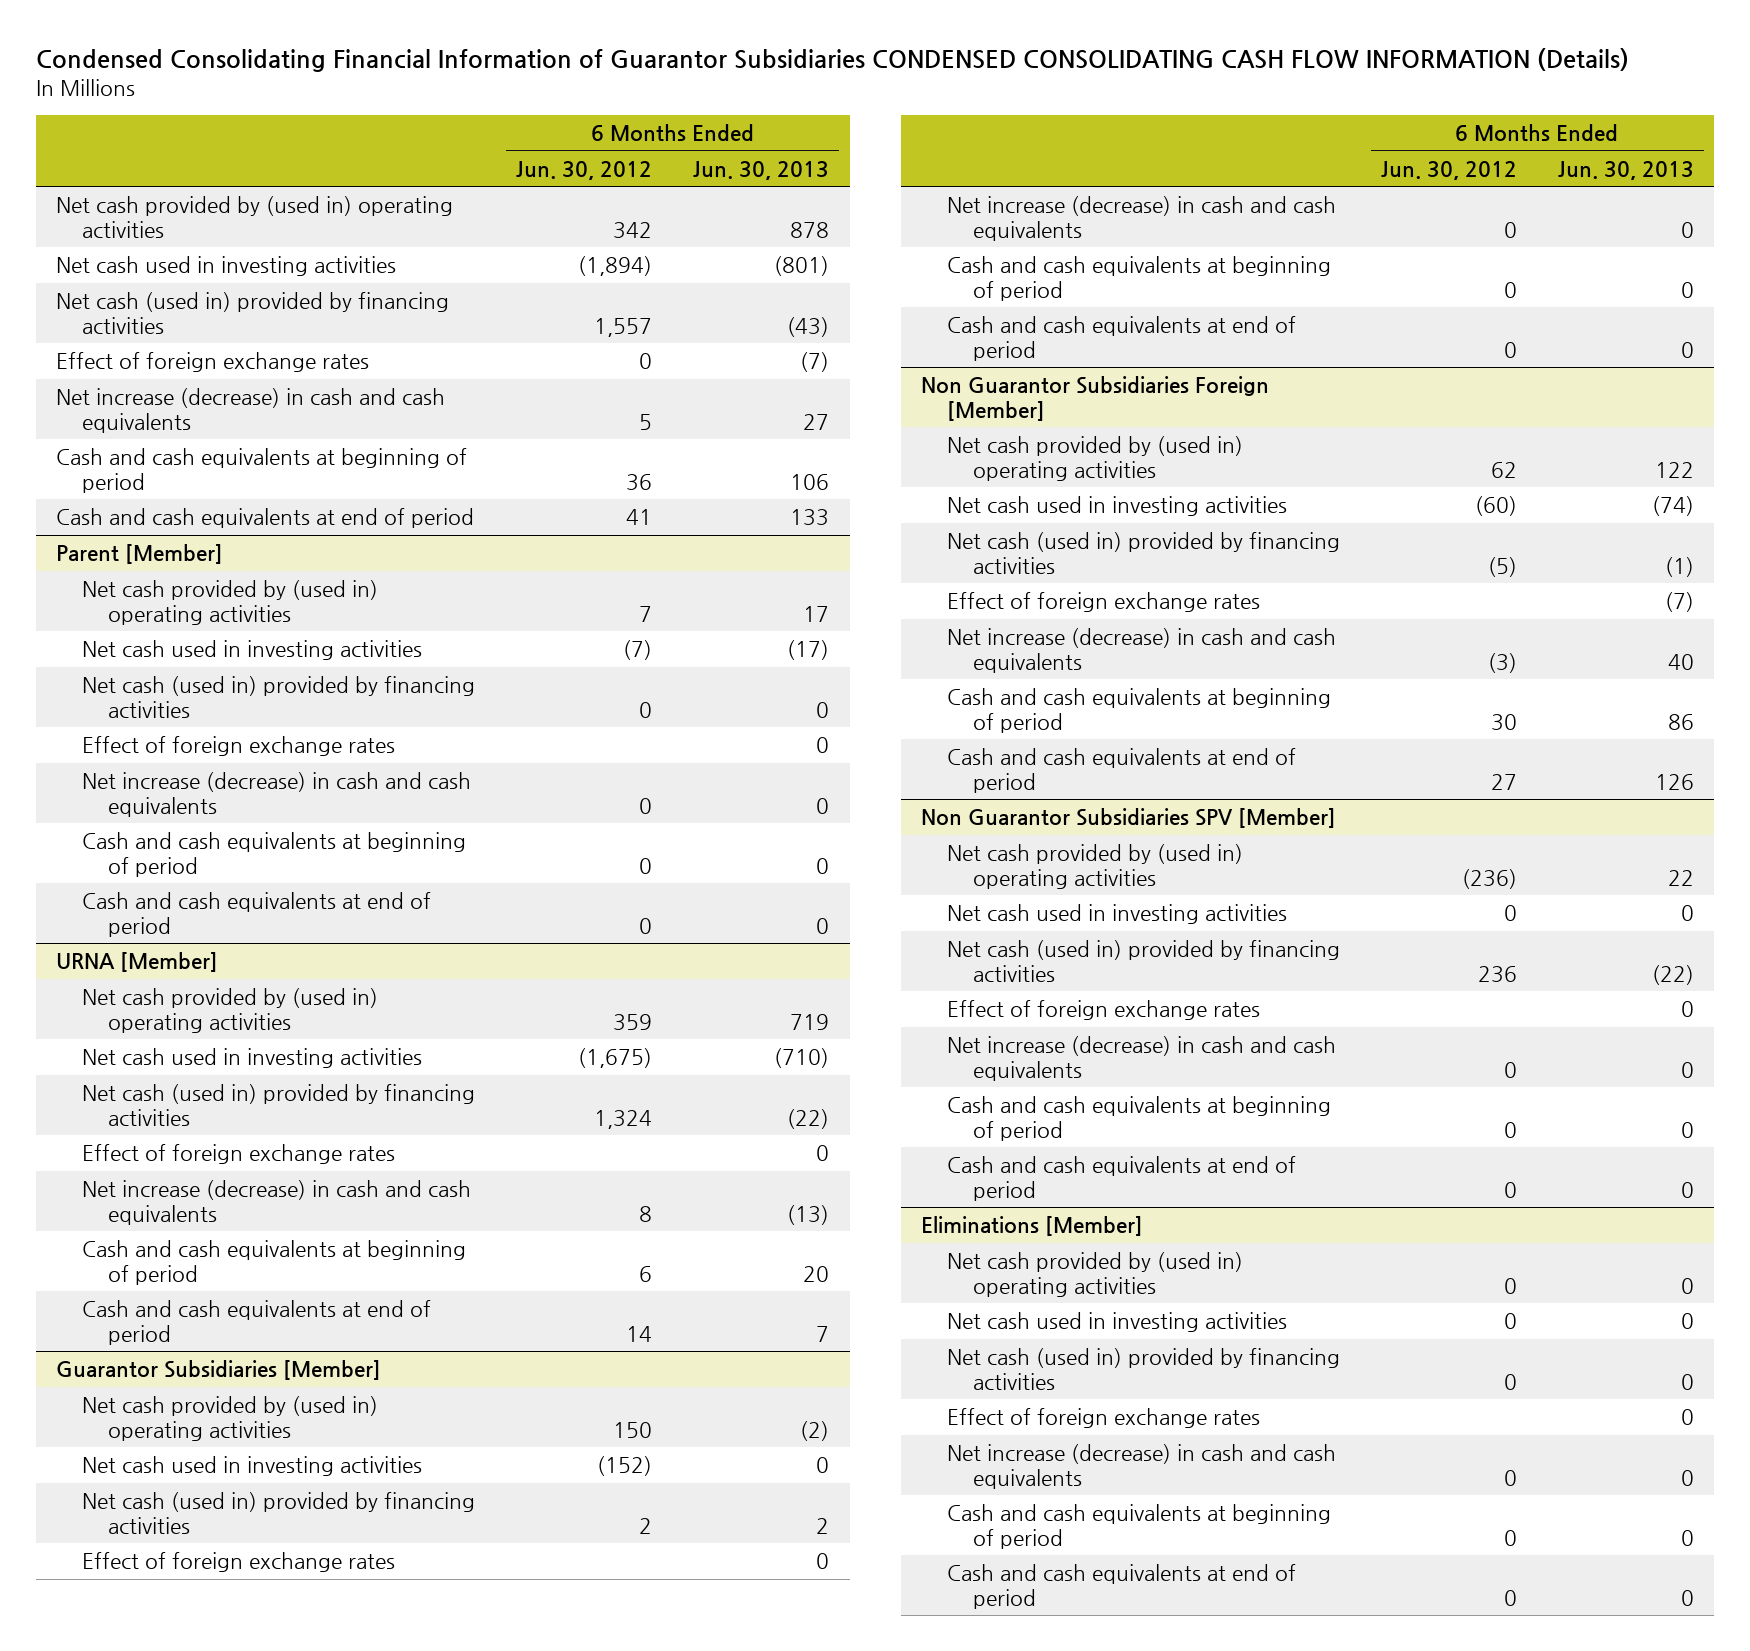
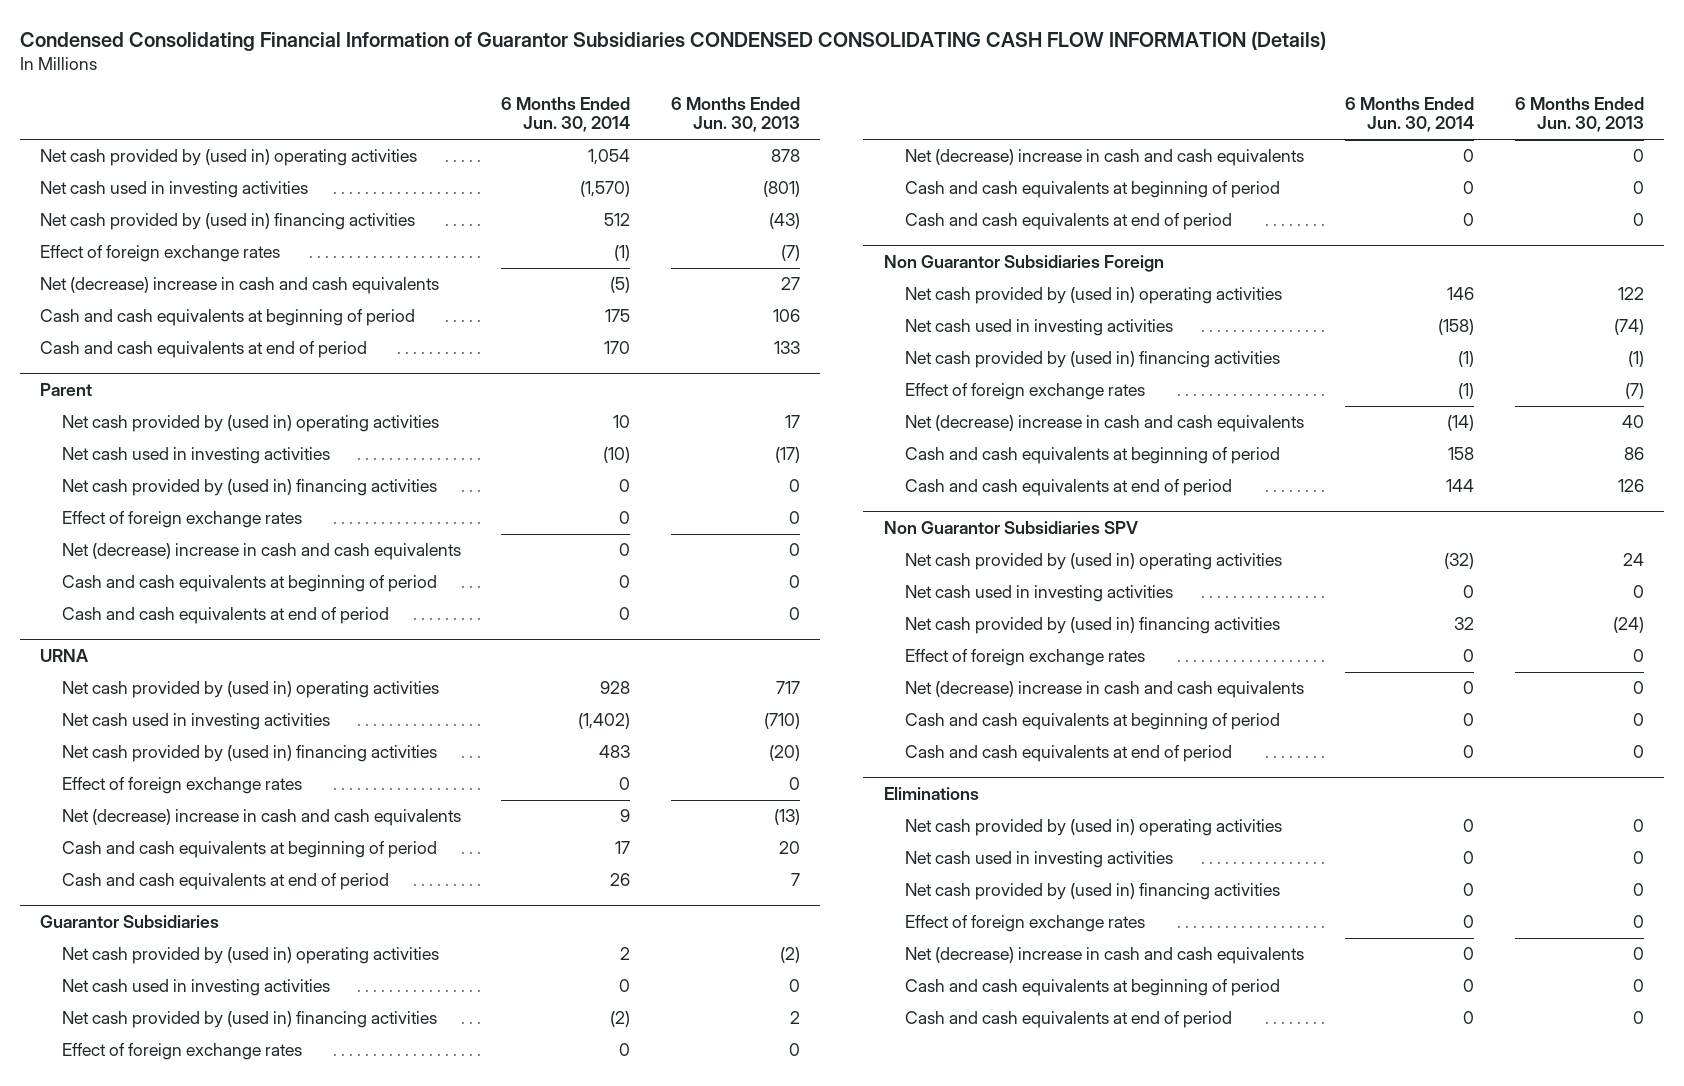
- | 6 Months Ended Jun. 30, 2012 | 6 Months Ended Jun. 30, 2013
+ | 6 Months Ended Jun. 30, 2014 | 6 Months Ended Jun. 30, 2013
- Net cash (used in) provided by financing activities | 1,557 | (43)
+ Net cash provided by (used in) financing activities | 512 | (43)
- Net increase (decrease) in cash and cash equivalents | 5 | 27
+ Net (decrease) increase in cash and cash equivalents | (5) | 27
- Parent [Member]
+ Parent
- Net cash (used in) provided by financing activities | 0 | 0
+ Net cash provided by (used in) financing activities | 0 | 0
- Net increase (decrease) in cash and cash equivalents | 0 | 0
+ Net (decrease) increase in cash and cash equivalents | 0 | 0
- URNA [Member]
- Net cash provided by (used in) operating activities | 359 | 719
+ URNA
+ Net cash provided by (used in) operating activities | 928 | 717
- Net cash (used in) provided by financing activities | 1,324 | (22)
+ Net cash provided by (used in) financing activities | 483 | (20)
- Net increase (decrease) in cash and cash equivalents | 8 | (13)
+ Net (decrease) increase in cash and cash equivalents | 9 | (13)
- Guarantor Subsidiaries [Member]
+ Guarantor Subsidiaries
- Net cash (used in) provided by financing activities | 2 | 2
+ Net cash provided by (used in) financing activities | (2) | 2
- Net increase (decrease) in cash and cash equivalents | 0 | 0
+ Net (decrease) increase in cash and cash equivalents | 0 | 0
- Non Guarantor Subsidiaries Foreign [Member]
+ Non Guarantor Subsidiaries Foreign
- Net cash (used in) provided by financing activities | (5) | (1)
+ Net cash provided by (used in) financing activities | (1) | (1)
- Net increase (decrease) in cash and cash equivalents | (3) | 40
+ Net (decrease) increase in cash and cash equivalents | (14) | 40
- Non Guarantor Subsidiaries SPV [Member]
- Net cash provided by (used in) operating activities | (236) | 22
+ Non Guarantor Subsidiaries SPV
+ Net cash provided by (used in) operating activities | (32) | 24
- Net cash (used in) provided by financing activities | 236 | (22)
+ Net cash provided by (used in) financing activities | 32 | (24)
- Net increase (decrease) in cash and cash equivalents | 0 | 0
+ Net (decrease) increase in cash and cash equivalents | 0 | 0
- Eliminations [Member]
+ Eliminations
- Net cash (used in) provided by financing activities | 0 | 0
+ Net cash provided by (used in) financing activities | 0 | 0
- Net increase (decrease) in cash and cash equivalents | 0 | 0
+ Net (decrease) increase in cash and cash equivalents | 0 | 0

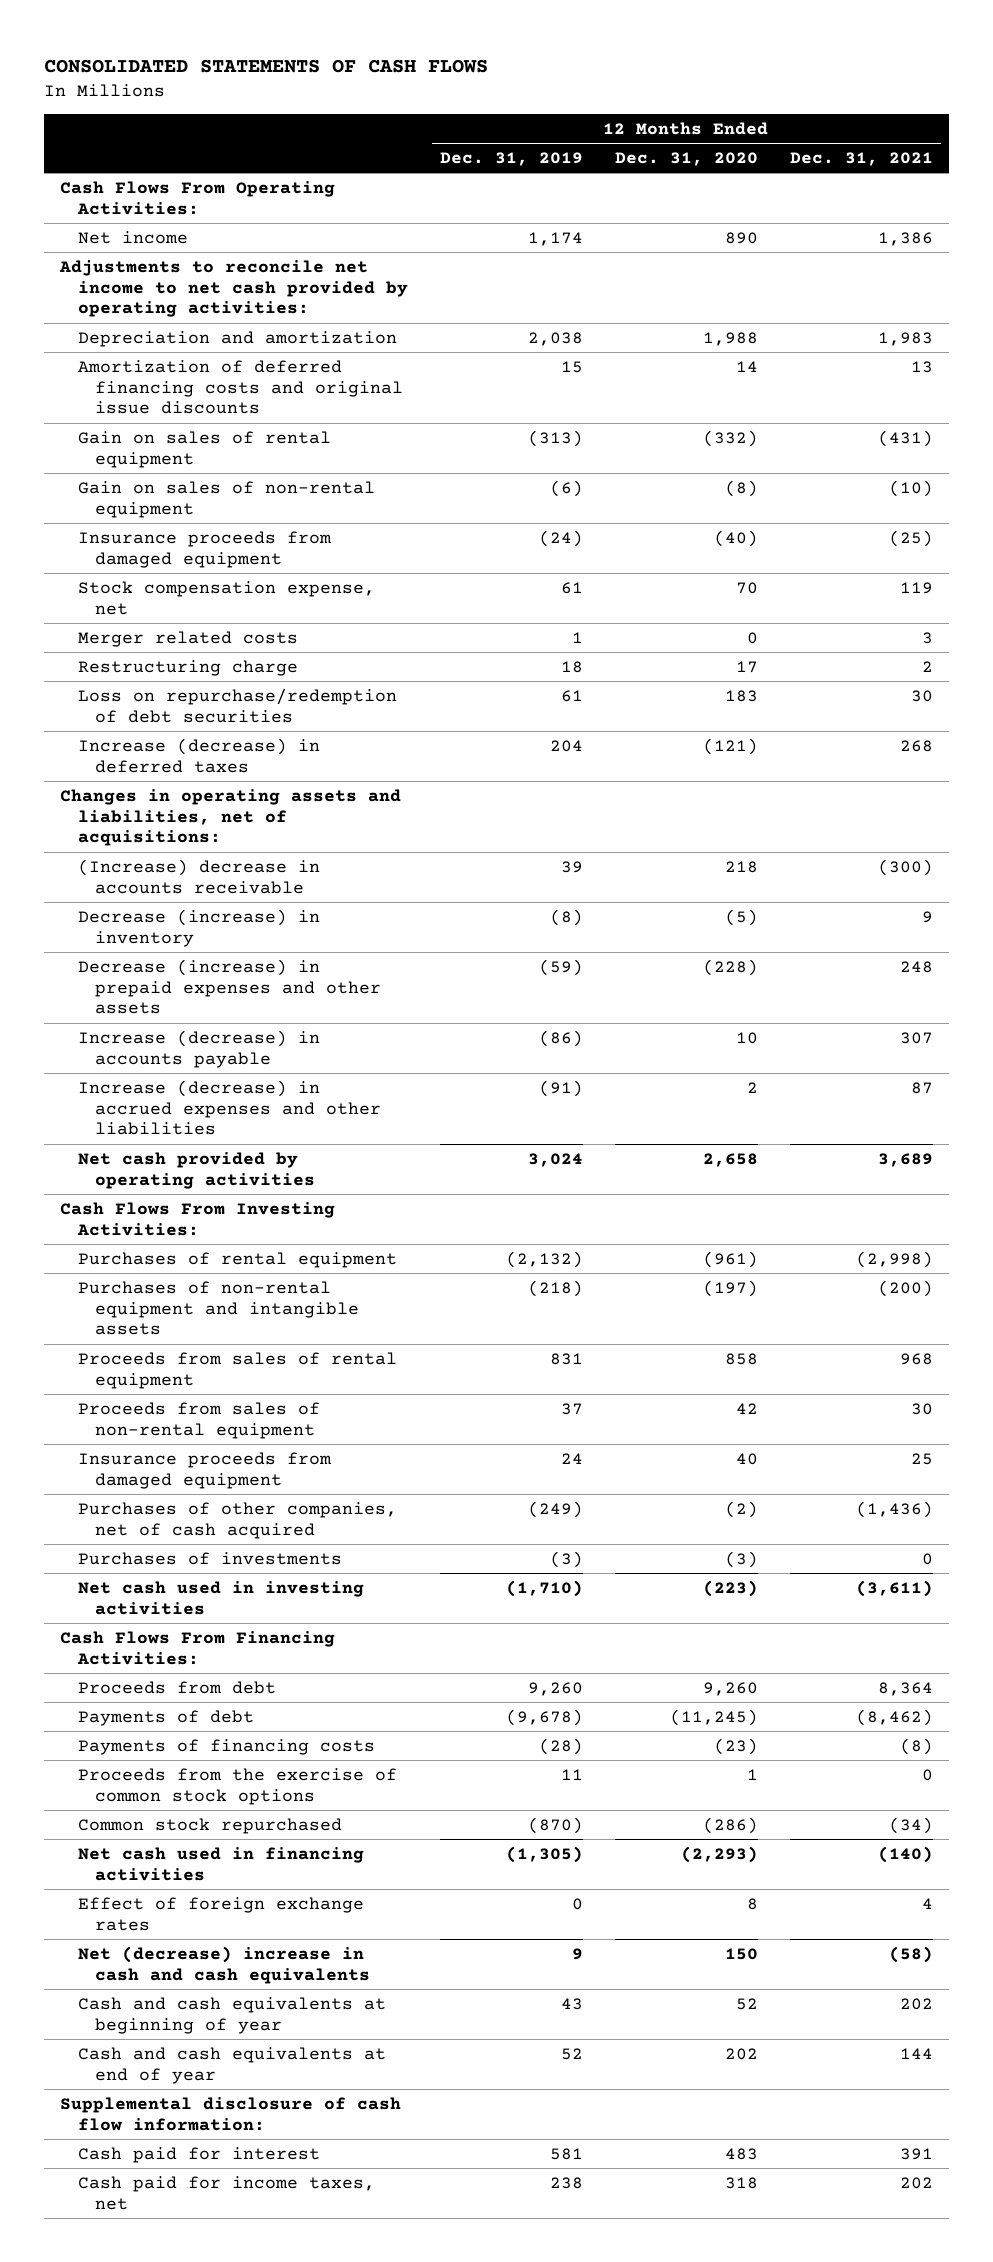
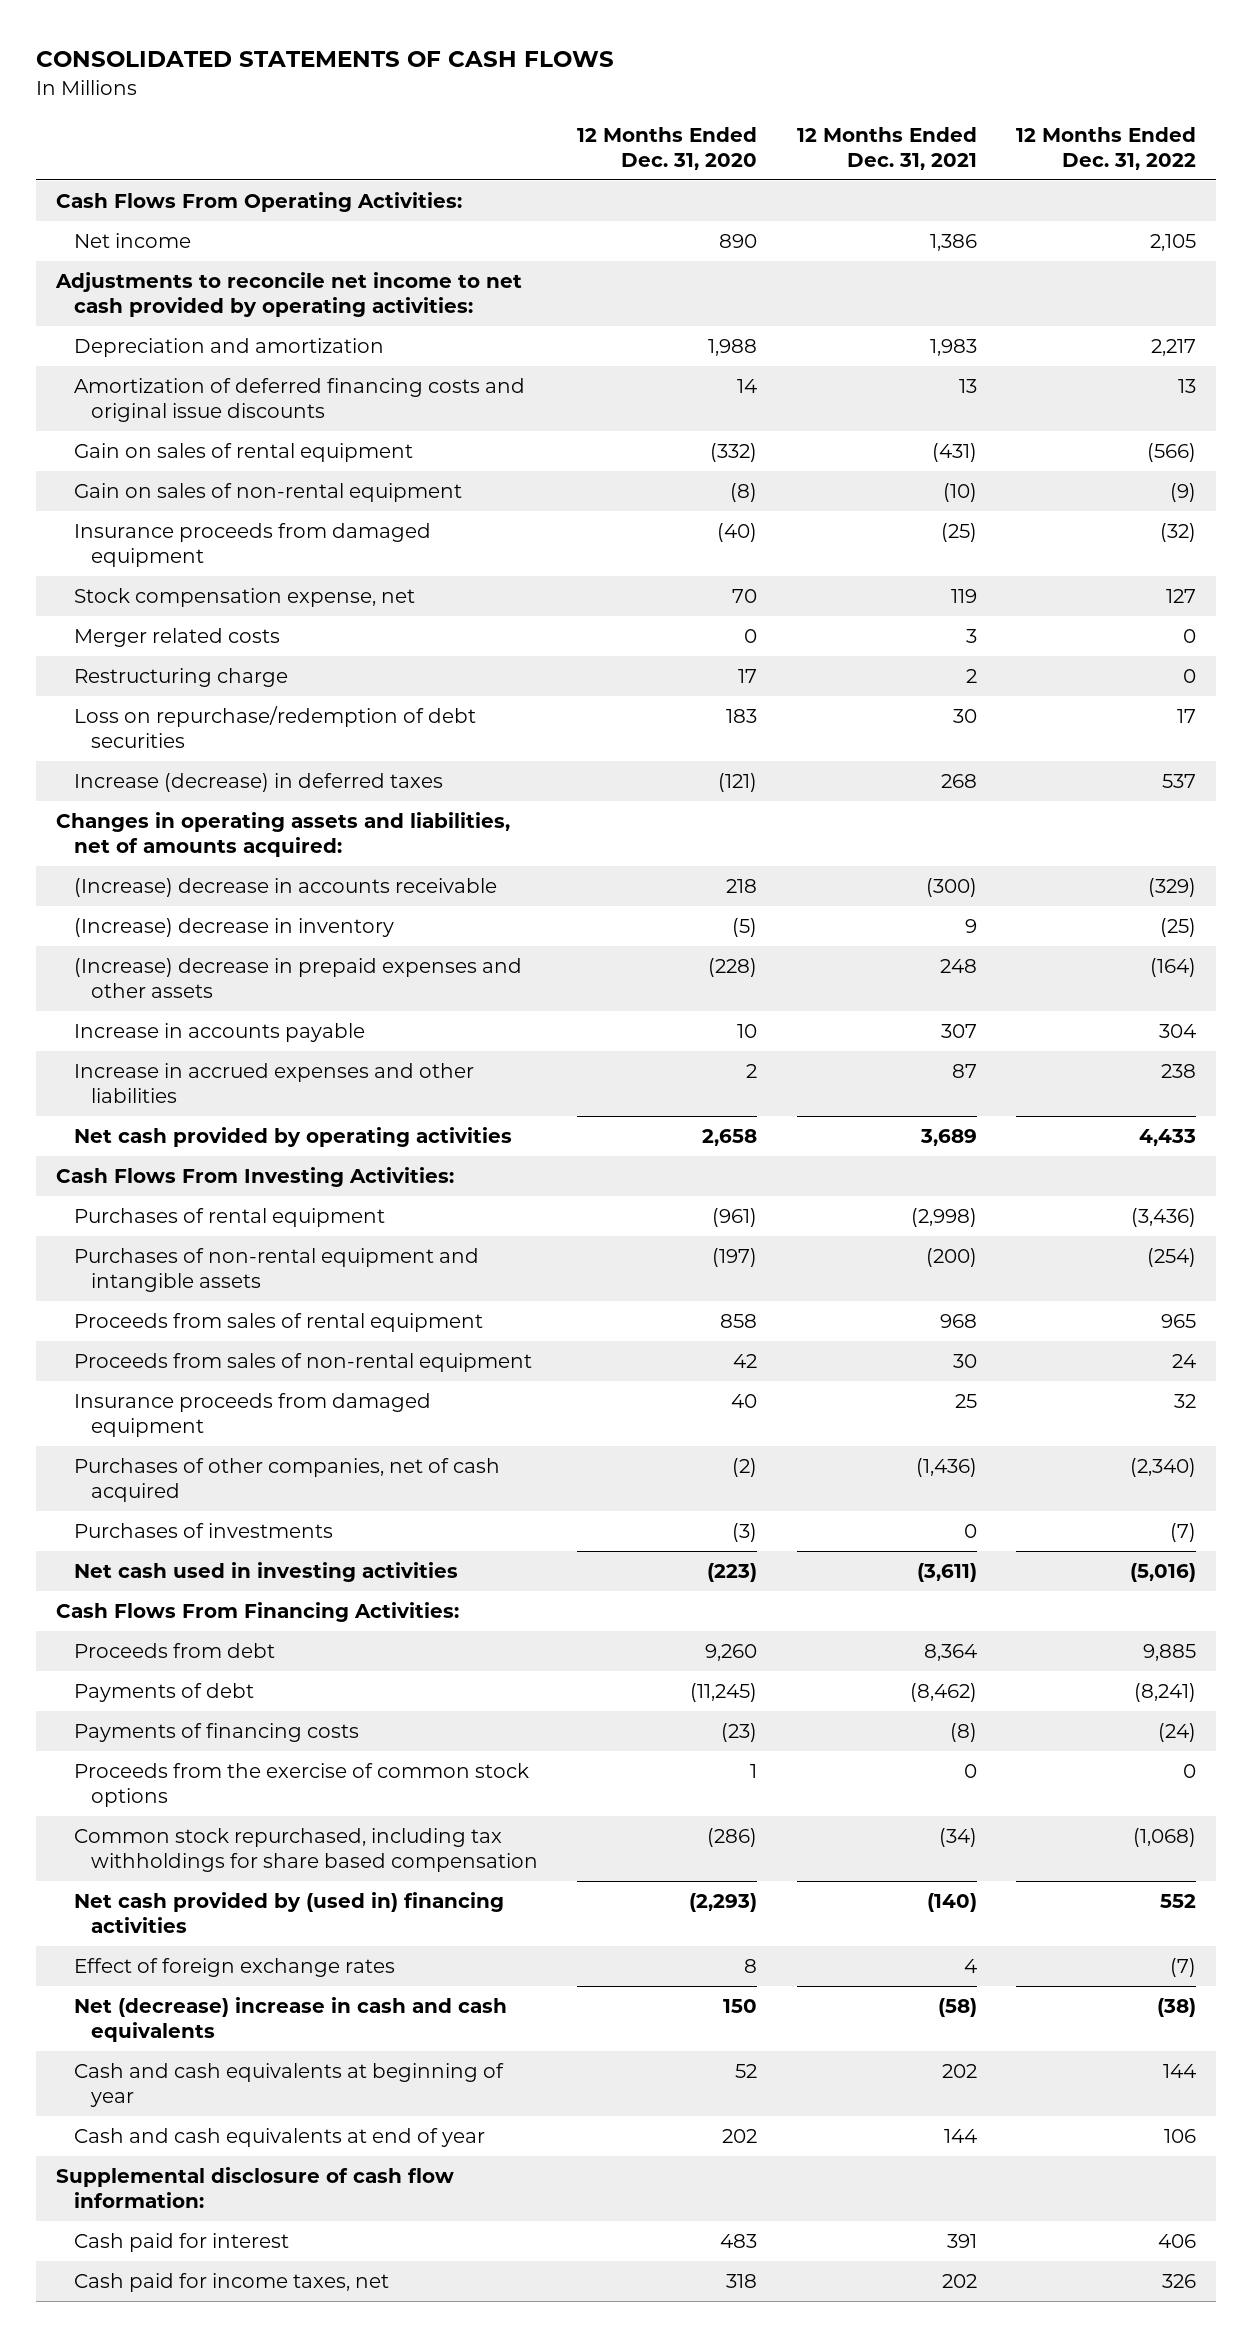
- | 12 Months Ended Dec. 31, 2019 | 12 Months Ended Dec. 31, 2020 | 12 Months Ended Dec. 31, 2021
+ | 12 Months Ended Dec. 31, 2020 | 12 Months Ended Dec. 31, 2021 | 12 Months Ended Dec. 31, 2022
- Changes in operating assets and liabilities, net of acquisitions:
+ Changes in operating assets and liabilities, net of amounts acquired:
- Decrease (increase) in inventory | (8) | (5) | 9
- Decrease (increase) in prepaid expenses and other assets | (59) | (228) | 248
- Increase (decrease) in accounts payable | (86) | 10 | 307
- Increase (decrease) in accrued expenses and other liabilities | (91) | 2 | 87
+ (Increase) decrease in inventory | (5) | 9 | (25)
+ (Increase) decrease in prepaid expenses and other assets | (228) | 248 | (164)
+ Increase in accounts payable | 10 | 307 | 304
+ Increase in accrued expenses and other liabilities | 2 | 87 | 238
- Common stock repurchased | (870) | (286) | (34)
- Net cash used in financing activities | (1,305) | (2,293) | (140)
+ Common stock repurchased, including tax withholdings for share based compensation | (286) | (34) | (1,068)
+ Net cash provided by (used in) financing activities | (2,293) | (140) | 552

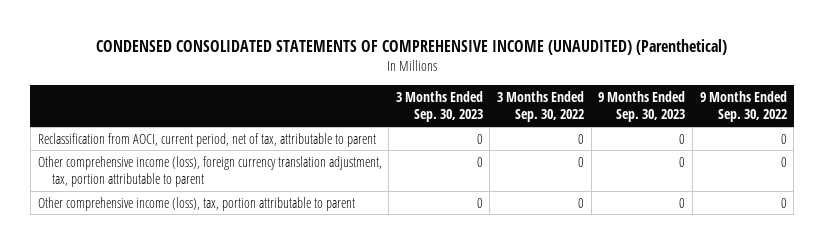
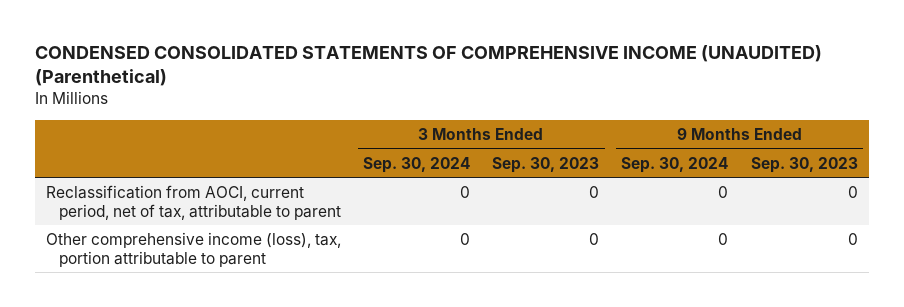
- | 3 Months Ended Sep. 30, 2023 | 3 Months Ended Sep. 30, 2022 | 9 Months Ended Sep. 30, 2023 | 9 Months Ended Sep. 30, 2022
+ | 3 Months Ended Sep. 30, 2024 | 3 Months Ended Sep. 30, 2023 | 9 Months Ended Sep. 30, 2024 | 9 Months Ended Sep. 30, 2023
- Other comprehensive income (loss), foreign currency translation adjustment, tax, portion attributable to parent | 0 | 0 | 0 | 0

